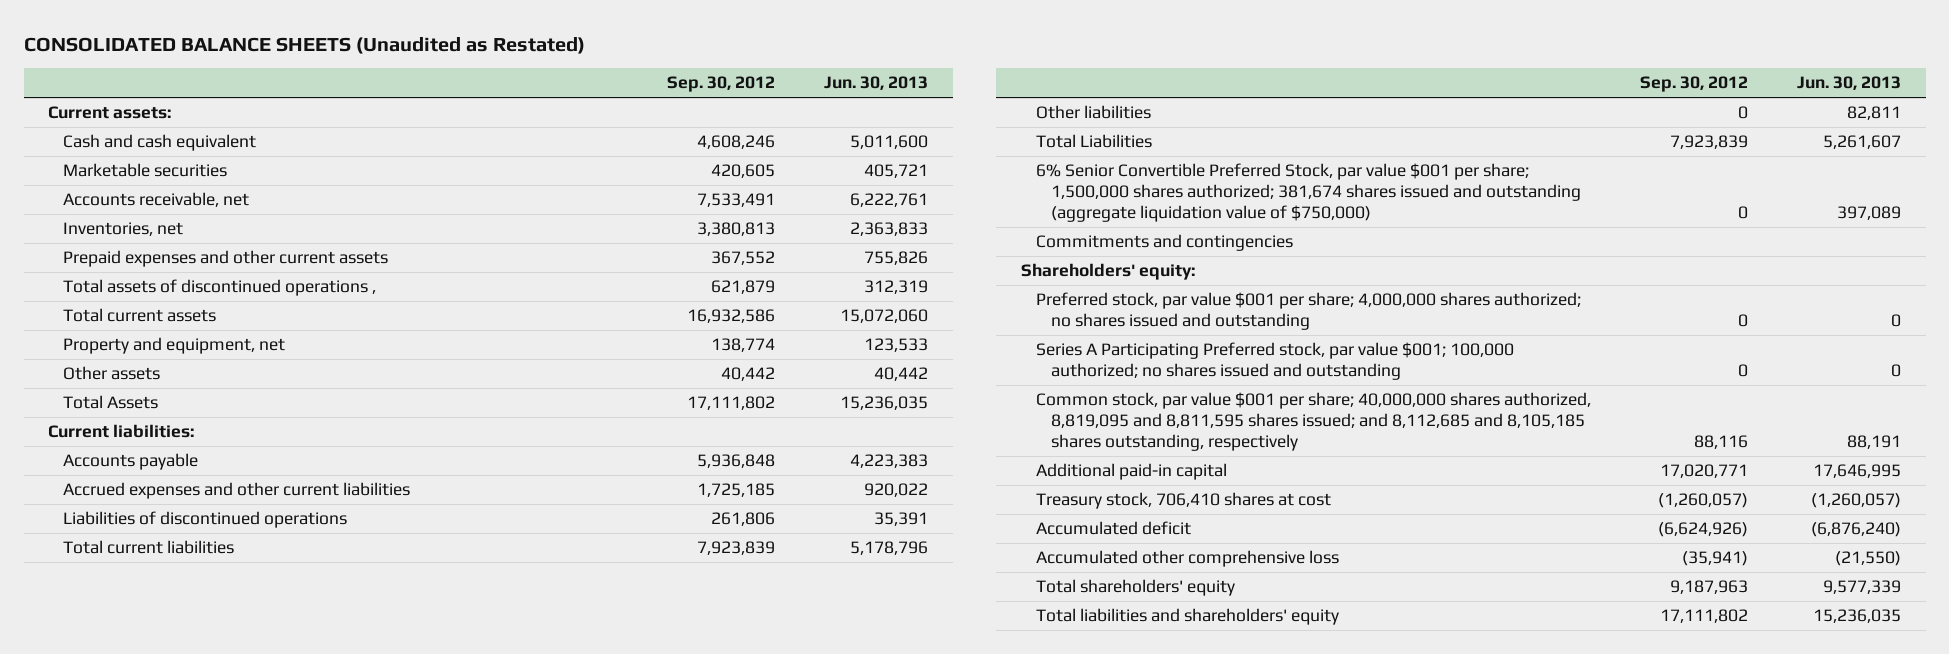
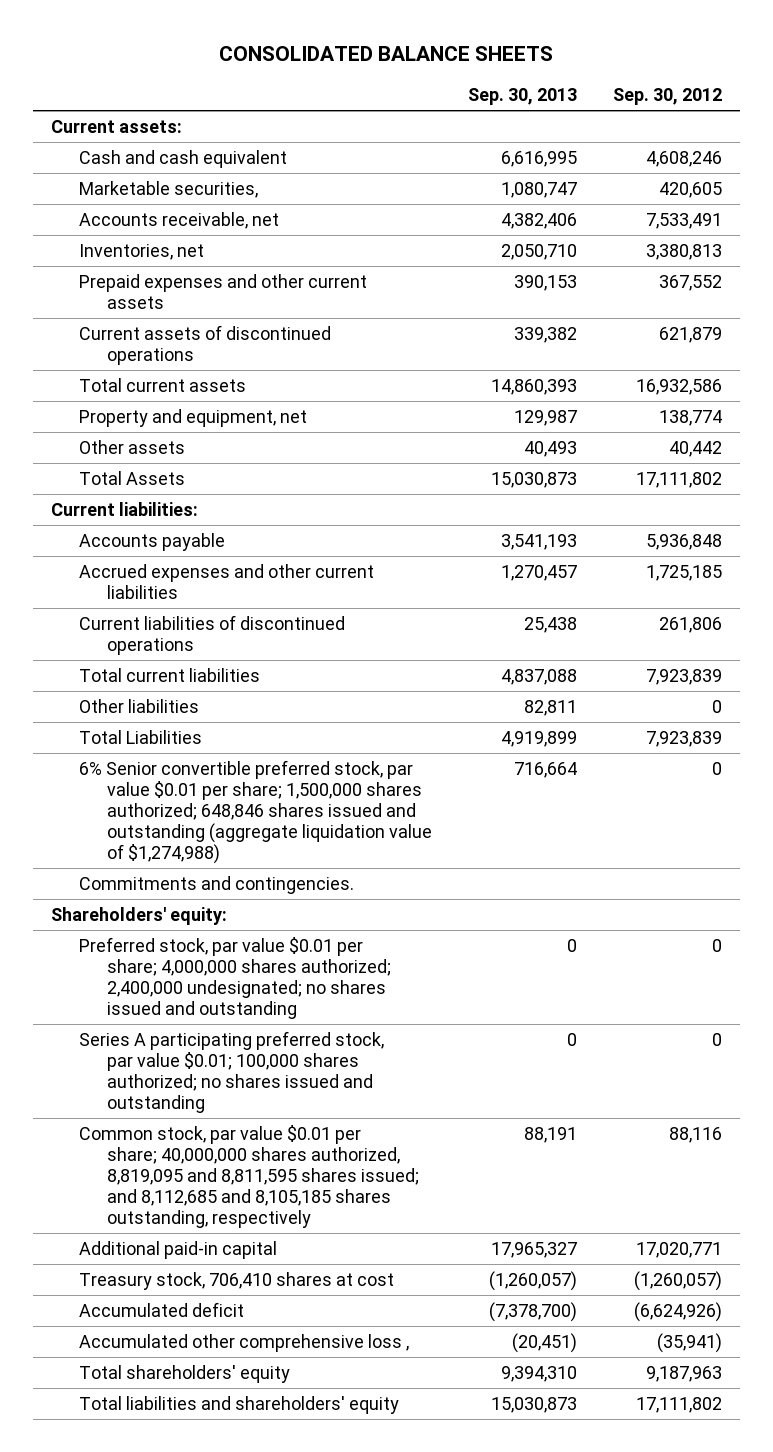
- CONSOLIDATED BALANCE SHEETS (Unaudited as Restated)
+ CONSOLIDATED BALANCE SHEETS
- | Sep. 30, 2012 | Jun. 30, 2013
+ | Sep. 30, 2013 | Sep. 30, 2012
- Marketable securities | 420,605 | 405,721
+ Marketable securities, | 1,080,747 | 420,605
- Total assets of discontinued operations , | 621,879 | 312,319
+ Current assets of discontinued operations | 339,382 | 621,879
- Liabilities of discontinued operations | 261,806 | 35,391
+ Current liabilities of discontinued operations | 25,438 | 261,806
- 6% Senior Convertible Preferred Stock, par value $001 per share; 1,500,000 shares authorized; 381,674 shares issued and outstanding (aggregate liquidation value of $750,000) | 0 | 397,089
- Commitments and contingencies
+ 6% Senior convertible preferred stock, par value $0.01 per share; 1,500,000 shares authorized; 648,846 shares issued and outstanding (aggregate liquidation value of $1,274,988) | 716,664 | 0
+ Commitments and contingencies.
- Preferred stock, par value $001 per share; 4,000,000 shares authorized; no shares issued and outstanding | 0 | 0
- Series A Participating Preferred stock, par value $001; 100,000 authorized; no shares issued and outstanding | 0 | 0
- Common stock, par value $001 per share; 40,000,000 shares authorized, 8,819,095 and 8,811,595 shares issued; and 8,112,685 and 8,105,185 shares outstanding, respectively | 88,116 | 88,191
+ Preferred stock, par value $0.01 per share; 4,000,000 shares authorized; 2,400,000 undesignated; no shares issued and outstanding | 0 | 0
+ Series A participating preferred stock, par value $0.01; 100,000 shares authorized; no shares issued and outstanding | 0 | 0
+ Common stock, par value $0.01 per share; 40,000,000 shares authorized, 8,819,095 and 8,811,595 shares issued; and 8,112,685 and 8,105,185 shares outstanding, respectively | 88,191 | 88,116
- Accumulated other comprehensive loss | (35,941) | (21,550)
+ Accumulated other comprehensive loss , | (20,451) | (35,941)

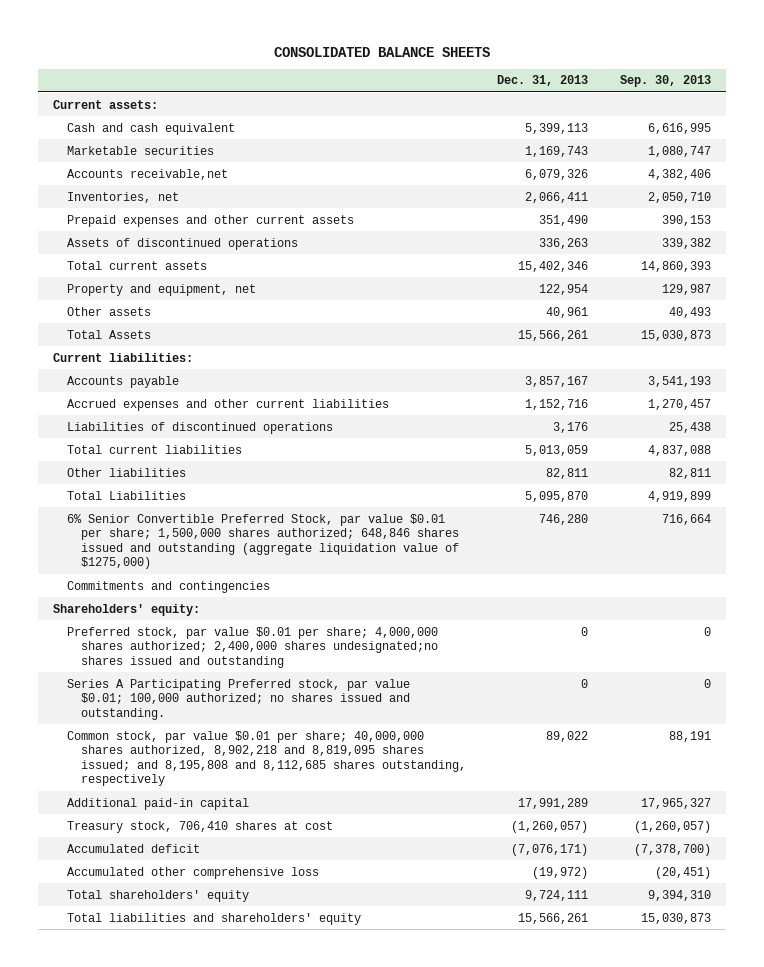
- | Sep. 30, 2013 | Sep. 30, 2012
+ | Dec. 31, 2013 | Sep. 30, 2013
- Marketable securities, | 1,080,747 | 420,605
- Accounts receivable, net | 4,382,406 | 7,533,491
+ Marketable securities | 1,169,743 | 1,080,747
+ Accounts receivable,net | 6,079,326 | 4,382,406
- Current assets of discontinued operations | 339,382 | 621,879
+ Assets of discontinued operations | 336,263 | 339,382
- Current liabilities of discontinued operations | 25,438 | 261,806
+ Liabilities of discontinued operations | 3,176 | 25,438
- 6% Senior convertible preferred stock, par value $0.01 per share; 1,500,000 shares authorized; 648,846 shares issued and outstanding (aggregate liquidation value of $1,274,988) | 716,664 | 0
- Commitments and contingencies.
+ 6% Senior Convertible Preferred Stock, par value $0.01 per share; 1,500,000 shares authorized; 648,846 shares issued and outstanding (aggregate liquidation value of $1275,000) | 746,280 | 716,664
+ Commitments and contingencies
- Preferred stock, par value $0.01 per share; 4,000,000 shares authorized; 2,400,000 undesignated; no shares issued and outstanding | 0 | 0
- Series A participating preferred stock, par value $0.01; 100,000 shares authorized; no shares issued and outstanding | 0 | 0
- Common stock, par value $0.01 per share; 40,000,000 shares authorized, 8,819,095 and 8,811,595 shares issued; and 8,112,685 and 8,105,185 shares outstanding, respectively | 88,191 | 88,116
+ Preferred stock, par value $0.01 per share; 4,000,000 shares authorized; 2,400,000 shares undesignated;no shares issued and outstanding | 0 | 0
+ Series A Participating Preferred stock, par value $0.01; 100,000 authorized; no shares issued and outstanding. | 0 | 0
+ Common stock, par value $0.01 per share; 40,000,000 shares authorized, 8,902,218 and 8,819,095 shares issued; and 8,195,808 and 8,112,685 shares outstanding, respectively | 89,022 | 88,191
- Accumulated other comprehensive loss , | (20,451) | (35,941)
+ Accumulated other comprehensive loss | (19,972) | (20,451)

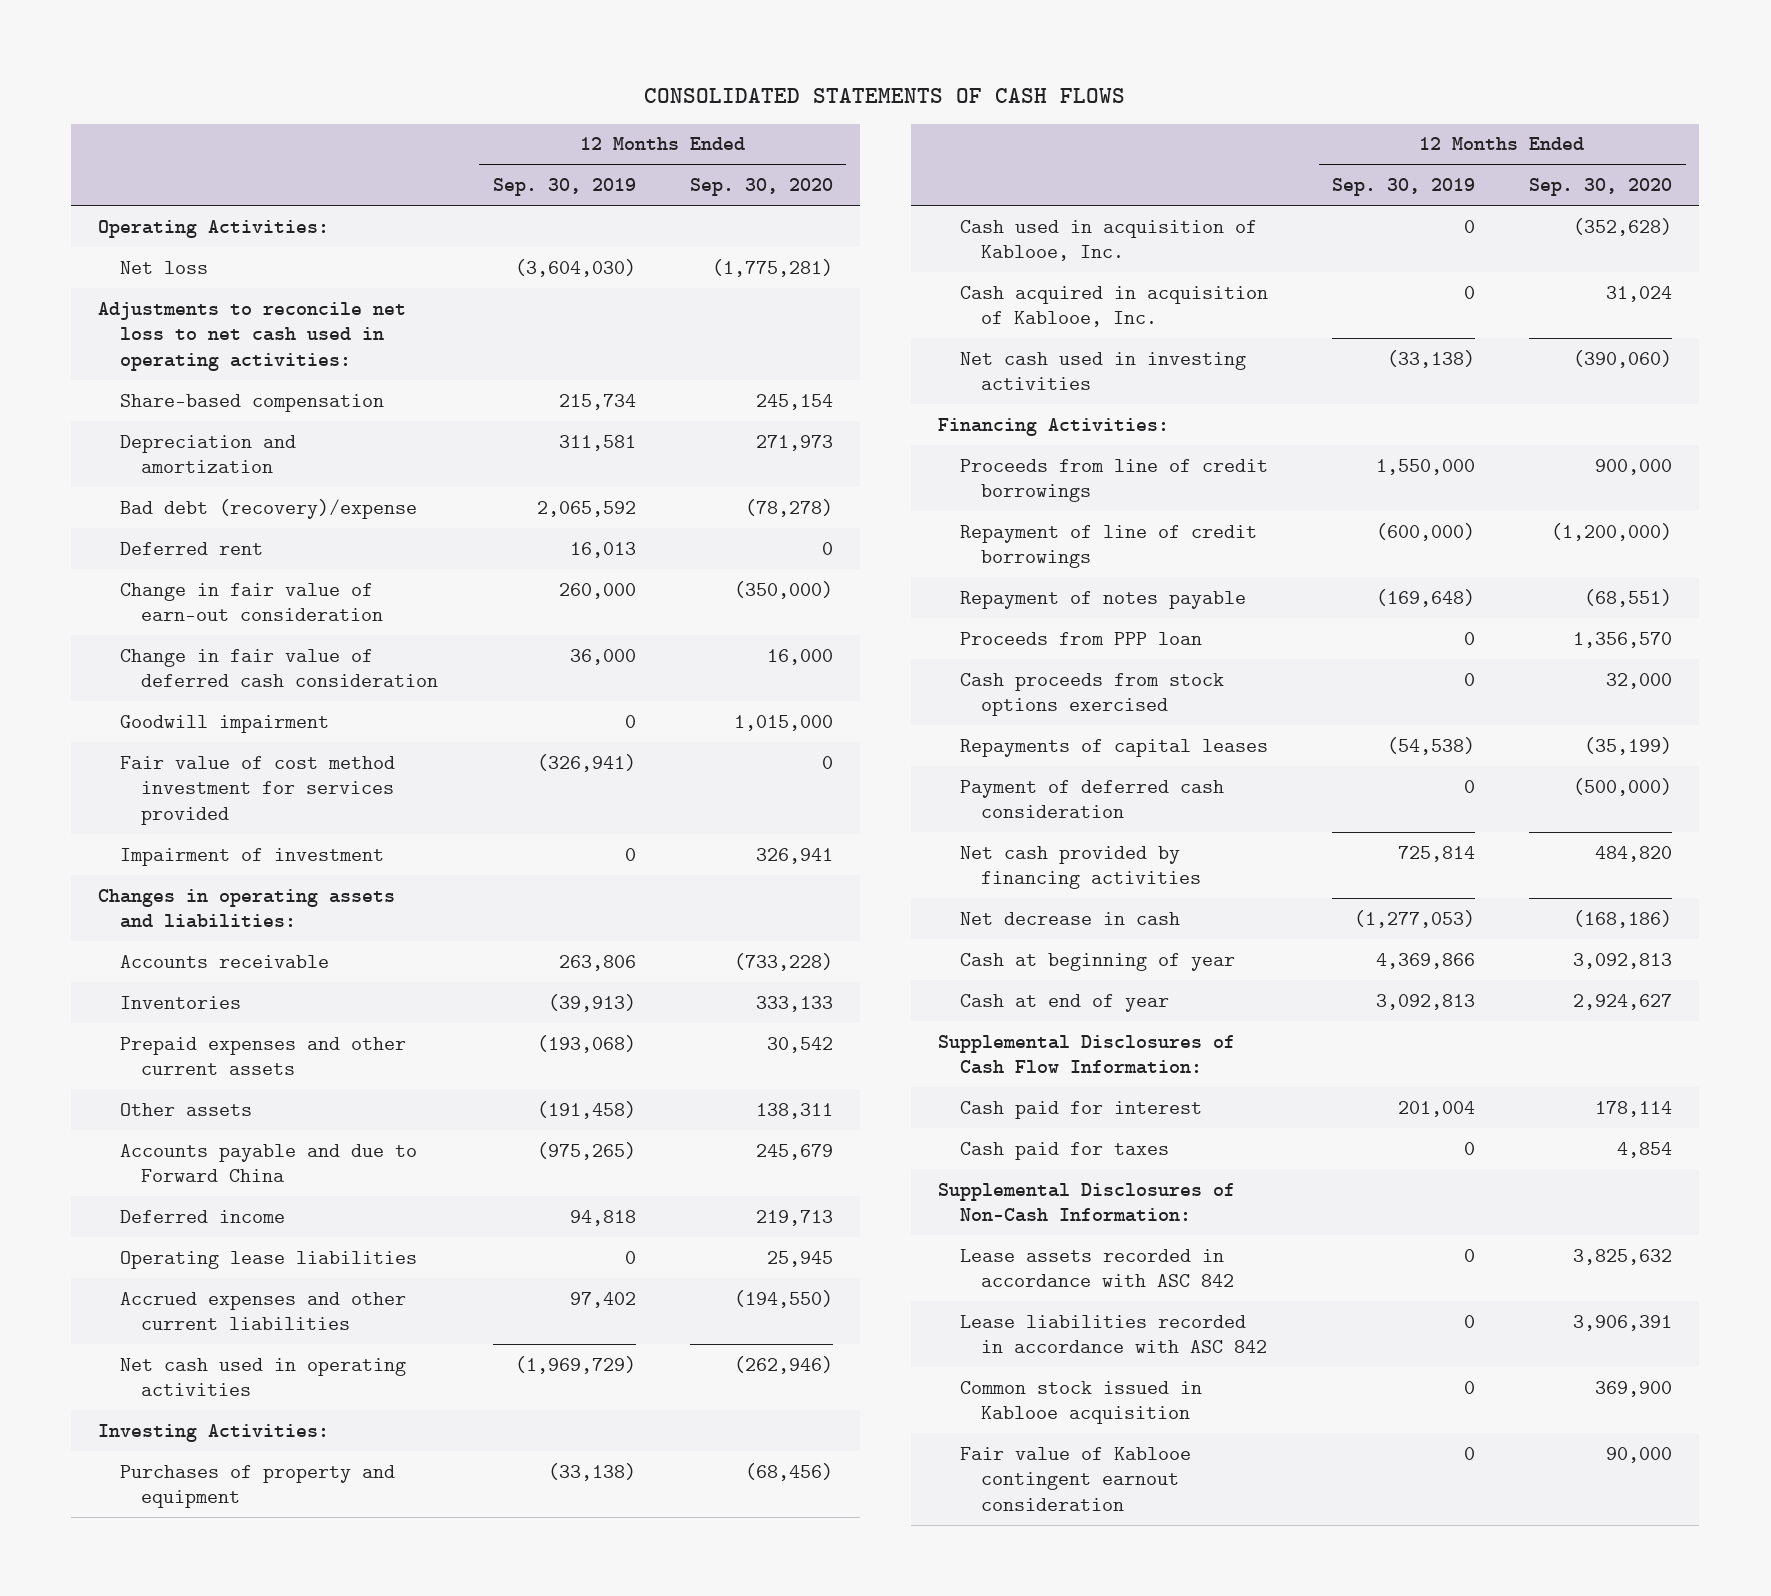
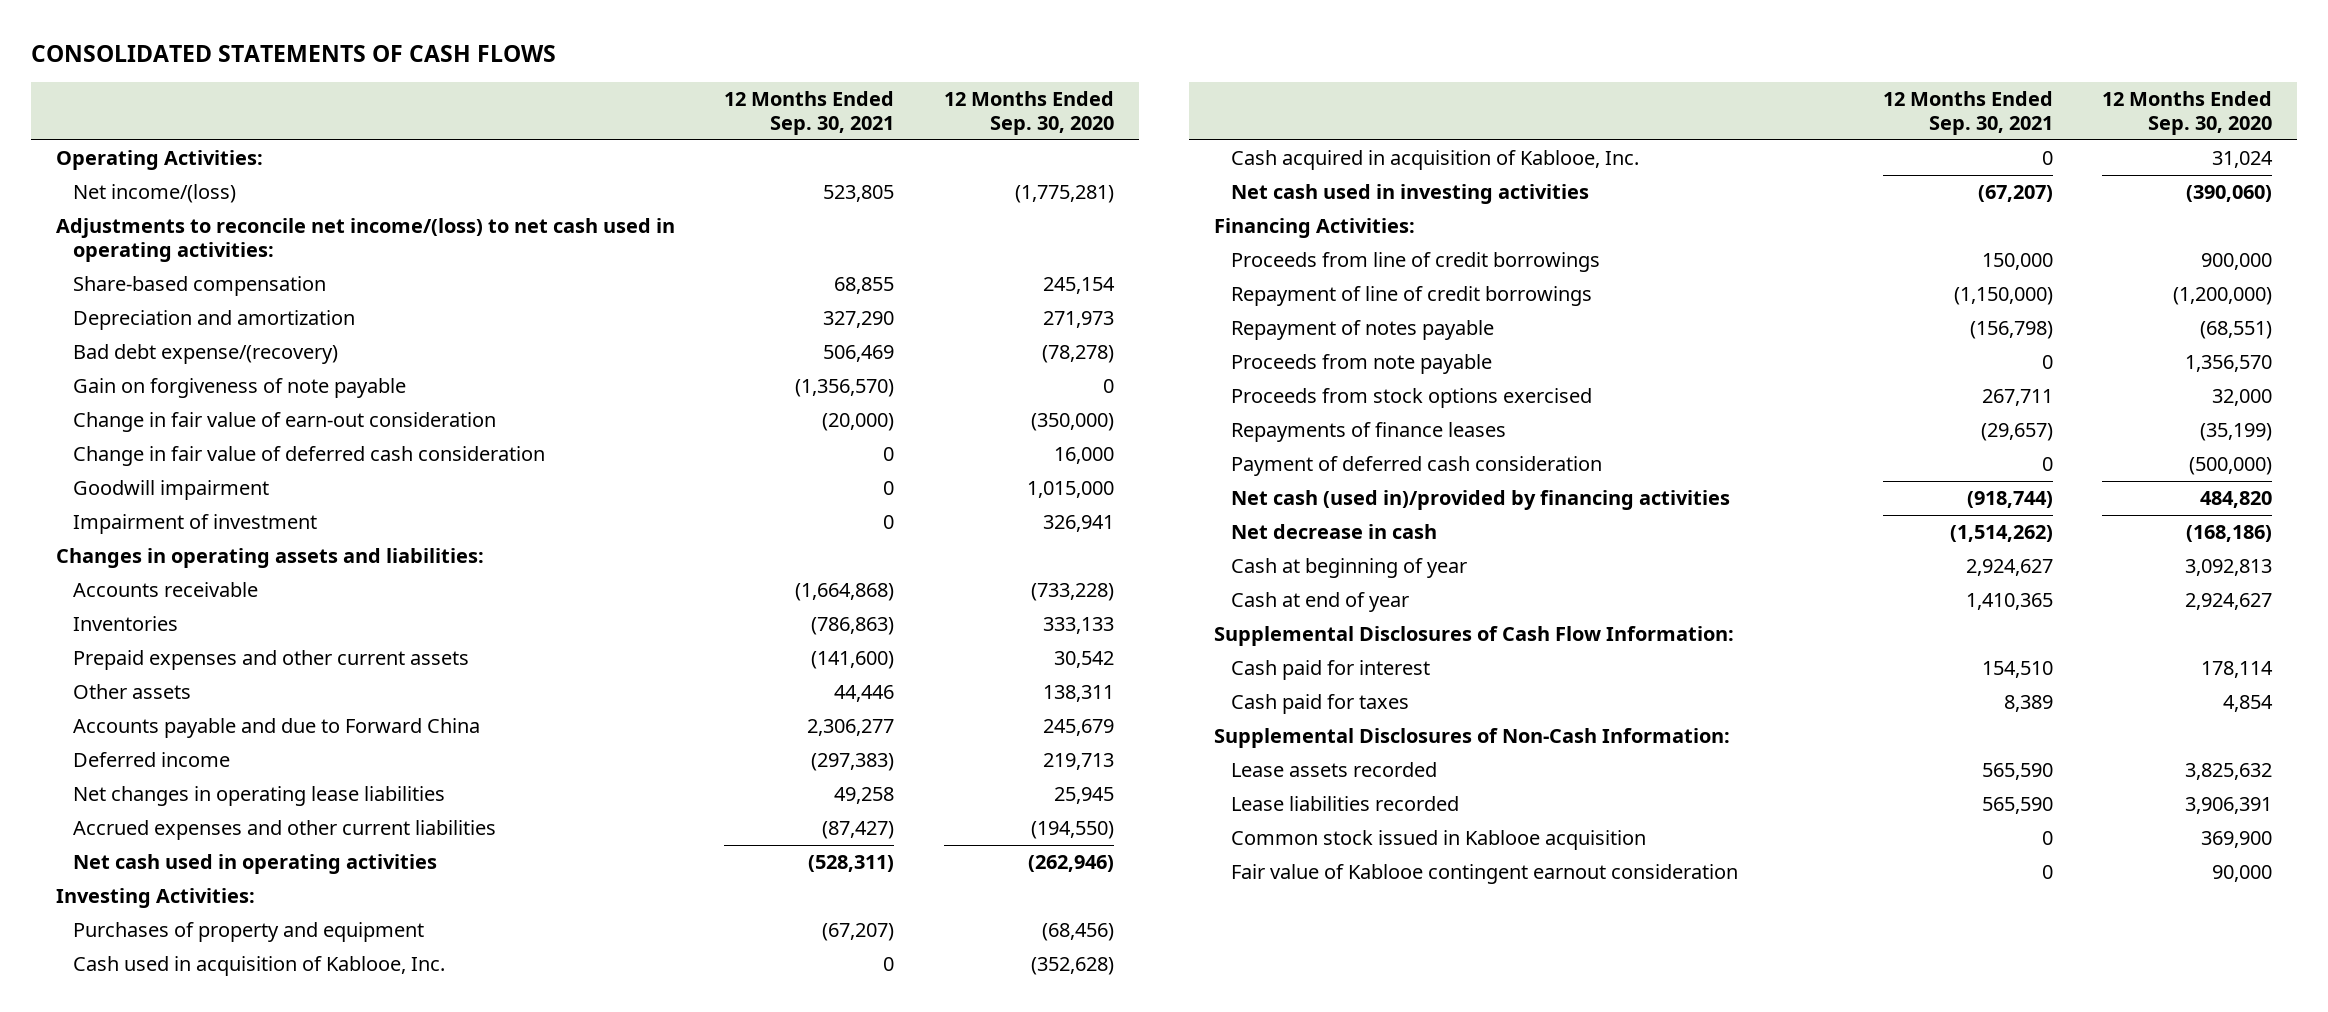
- | 12 Months Ended Sep. 30, 2019 | 12 Months Ended Sep. 30, 2020
+ | 12 Months Ended Sep. 30, 2021 | 12 Months Ended Sep. 30, 2020
- Net loss | (3,604,030) | (1,775,281)
- Adjustments to reconcile net loss to net cash used in operating activities:
+ Net income/(loss) | 523,805 | (1,775,281)
+ Adjustments to reconcile net income/(loss) to net cash used in operating activities:
- Bad debt (recovery)/expense | 2,065,592 | (78,278)
- Deferred rent | 16,013 | 0
+ Bad debt expense/(recovery) | 506,469 | (78,278)
+ Gain on forgiveness of note payable | (1,356,570) | 0
- Fair value of cost method investment for services provided | (326,941) | 0
- Operating lease liabilities | 0 | 25,945
+ Net changes in operating lease liabilities | 49,258 | 25,945
- Proceeds from PPP loan | 0 | 1,356,570
- Cash proceeds from stock options exercised | 0 | 32,000
- Repayments of capital leases | (54,538) | (35,199)
+ Proceeds from note payable | 0 | 1,356,570
+ Proceeds from stock options exercised | 267,711 | 32,000
+ Repayments of finance leases | (29,657) | (35,199)
- Net cash provided by financing activities | 725,814 | 484,820
+ Net cash (used in)/provided by financing activities | (918,744) | 484,820
- Lease assets recorded in accordance with ASC 842 | 0 | 3,825,632
- Lease liabilities recorded in accordance with ASC 842 | 0 | 3,906,391
+ Lease assets recorded | 565,590 | 3,825,632
+ Lease liabilities recorded | 565,590 | 3,906,391

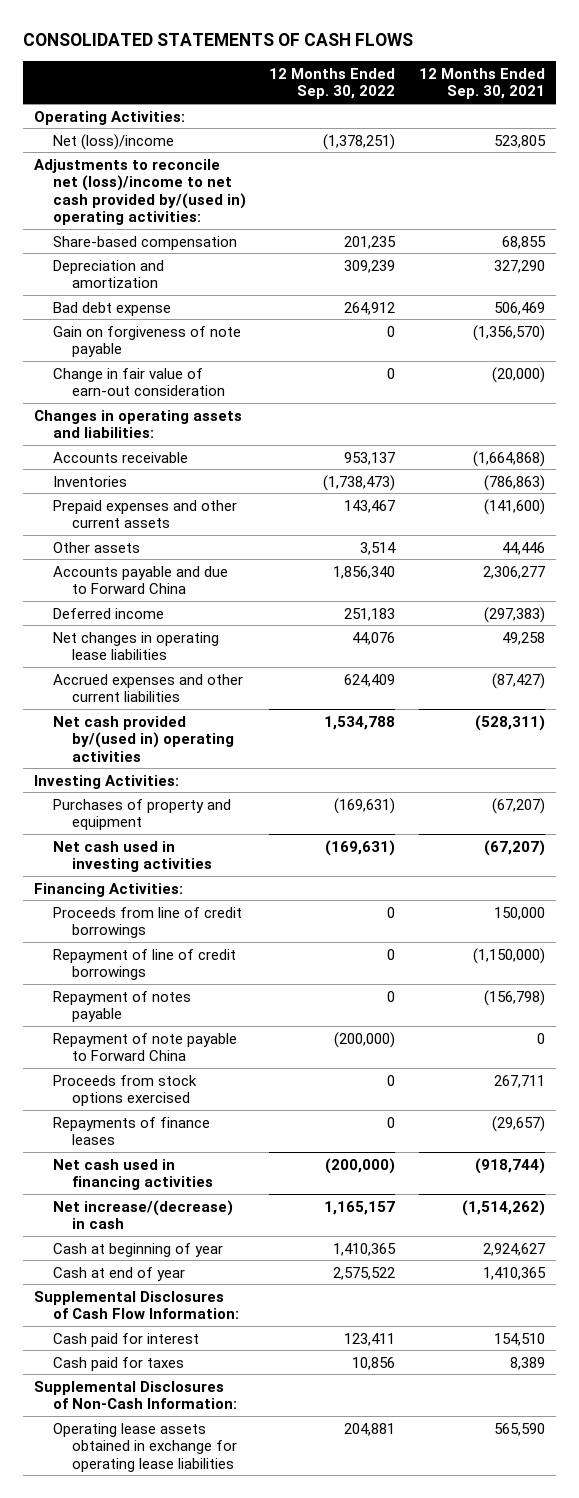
- | 12 Months Ended Sep. 30, 2021 | 12 Months Ended Sep. 30, 2020
+ | 12 Months Ended Sep. 30, 2022 | 12 Months Ended Sep. 30, 2021
- Net income/(loss) | 523,805 | (1,775,281)
- Adjustments to reconcile net income/(loss) to net cash used in operating activities:
+ Net (loss)/income | (1,378,251) | 523,805
+ Adjustments to reconcile net (loss)/income to net cash provided by/(used in) operating activities:
- Bad debt expense/(recovery) | 506,469 | (78,278)
+ Bad debt expense | 264,912 | 506,469
- Change in fair value of deferred cash consideration | 0 | 16,000
- Goodwill impairment | 0 | 1,015,000
- Impairment of investment | 0 | 326,941
- Net cash used in operating activities | (528,311) | (262,946)
+ Net cash provided by/(used in) operating activities | 1,534,788 | (528,311)
- Cash used in acquisition of Kablooe, Inc. | 0 | (352,628)
- Cash acquired in acquisition of Kablooe, Inc. | 0 | 31,024
- Proceeds from note payable | 0 | 1,356,570
+ Repayment of note payable to Forward China | (200,000) | 0
- Payment of deferred cash consideration | 0 | (500,000)
- Net cash (used in)/provided by financing activities | (918,744) | 484,820
- Net decrease in cash | (1,514,262) | (168,186)
+ Net cash used in financing activities | (200,000) | (918,744)
+ Net increase/(decrease) in cash | 1,165,157 | (1,514,262)
- Lease assets recorded | 565,590 | 3,825,632
- Lease liabilities recorded | 565,590 | 3,906,391
- Common stock issued in Kablooe acquisition | 0 | 369,900
- Fair value of Kablooe contingent earnout consideration | 0 | 90,000
+ Operating lease assets obtained in exchange for operating lease liabilities | 204,881 | 565,590

